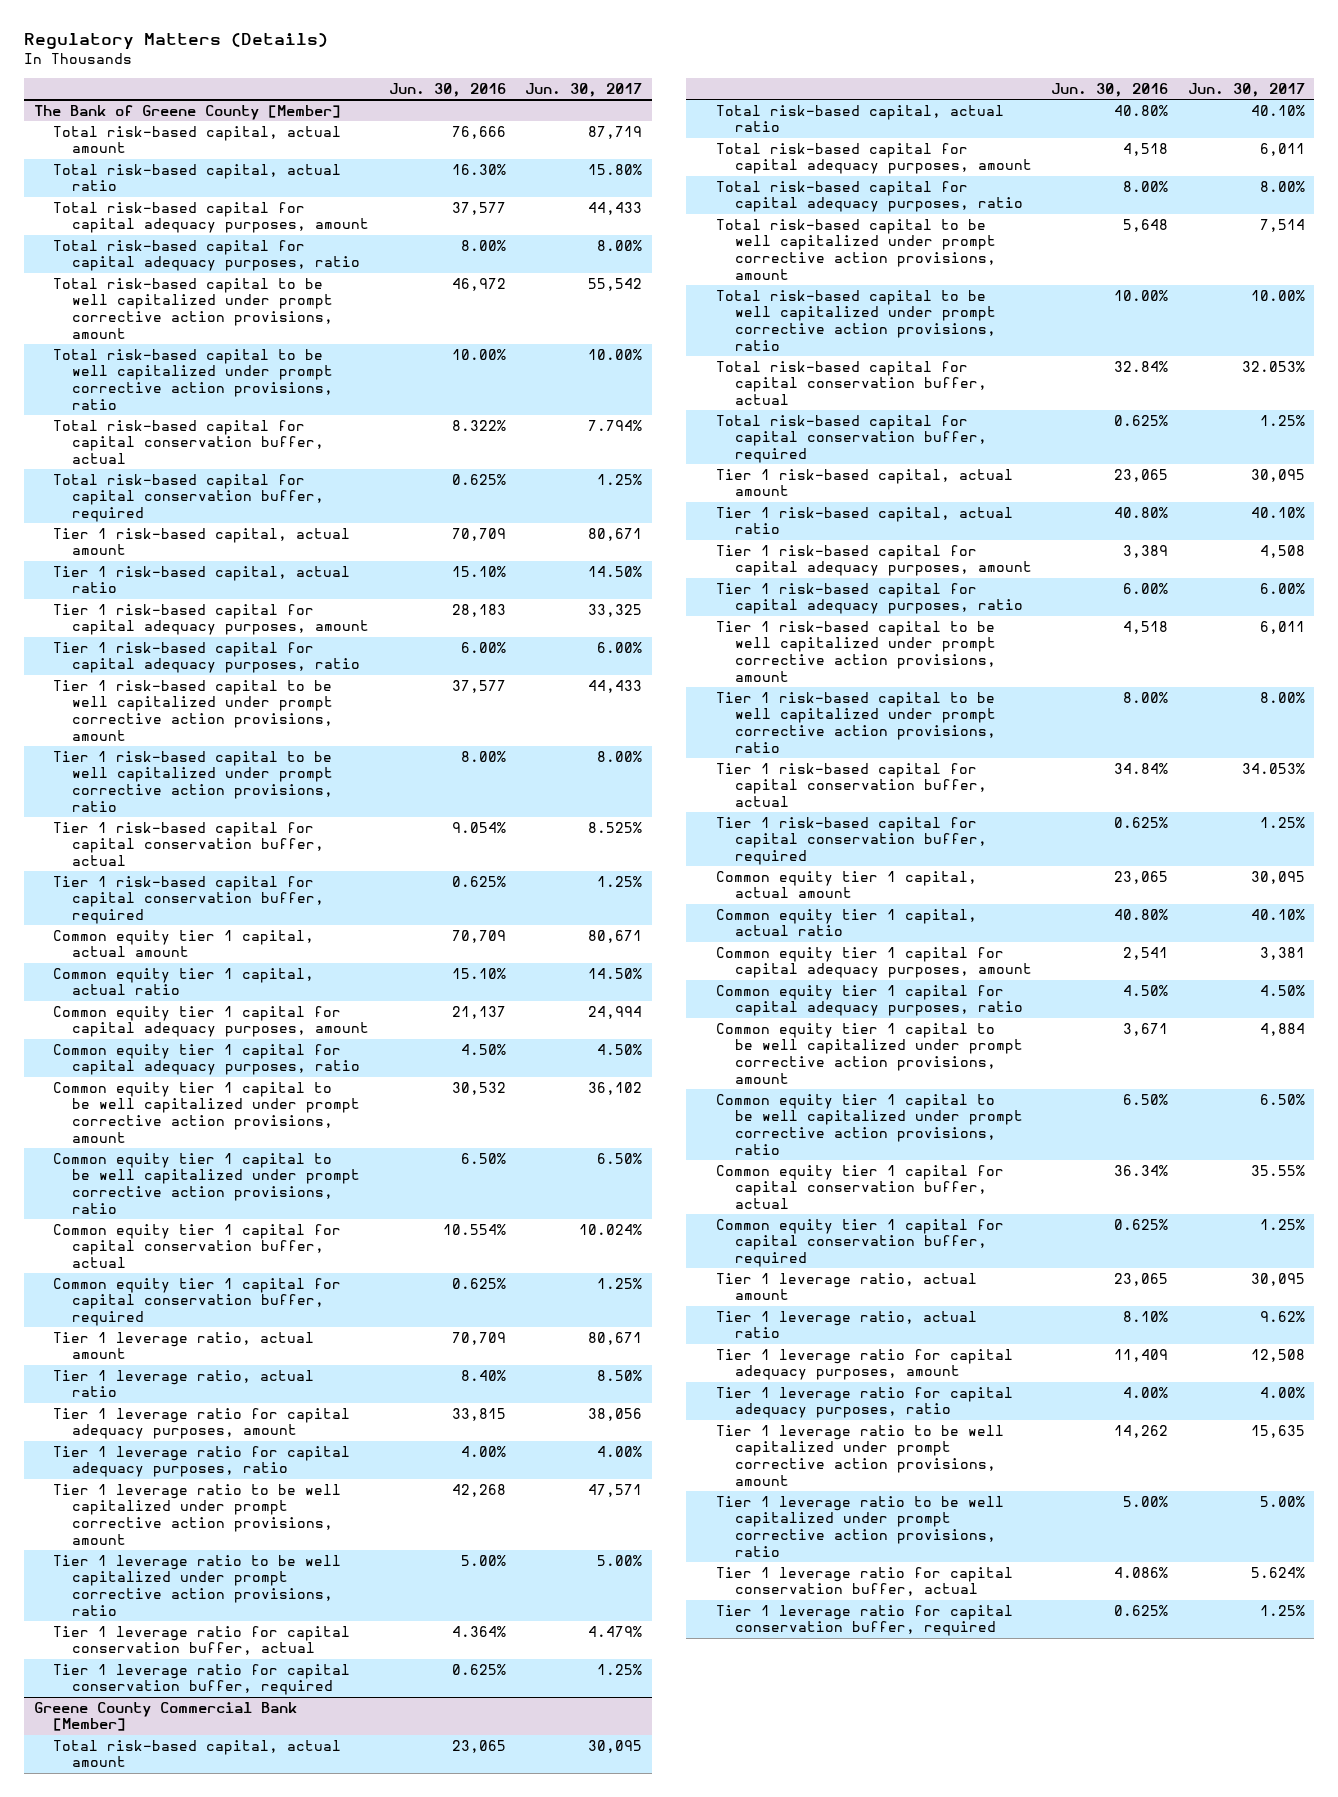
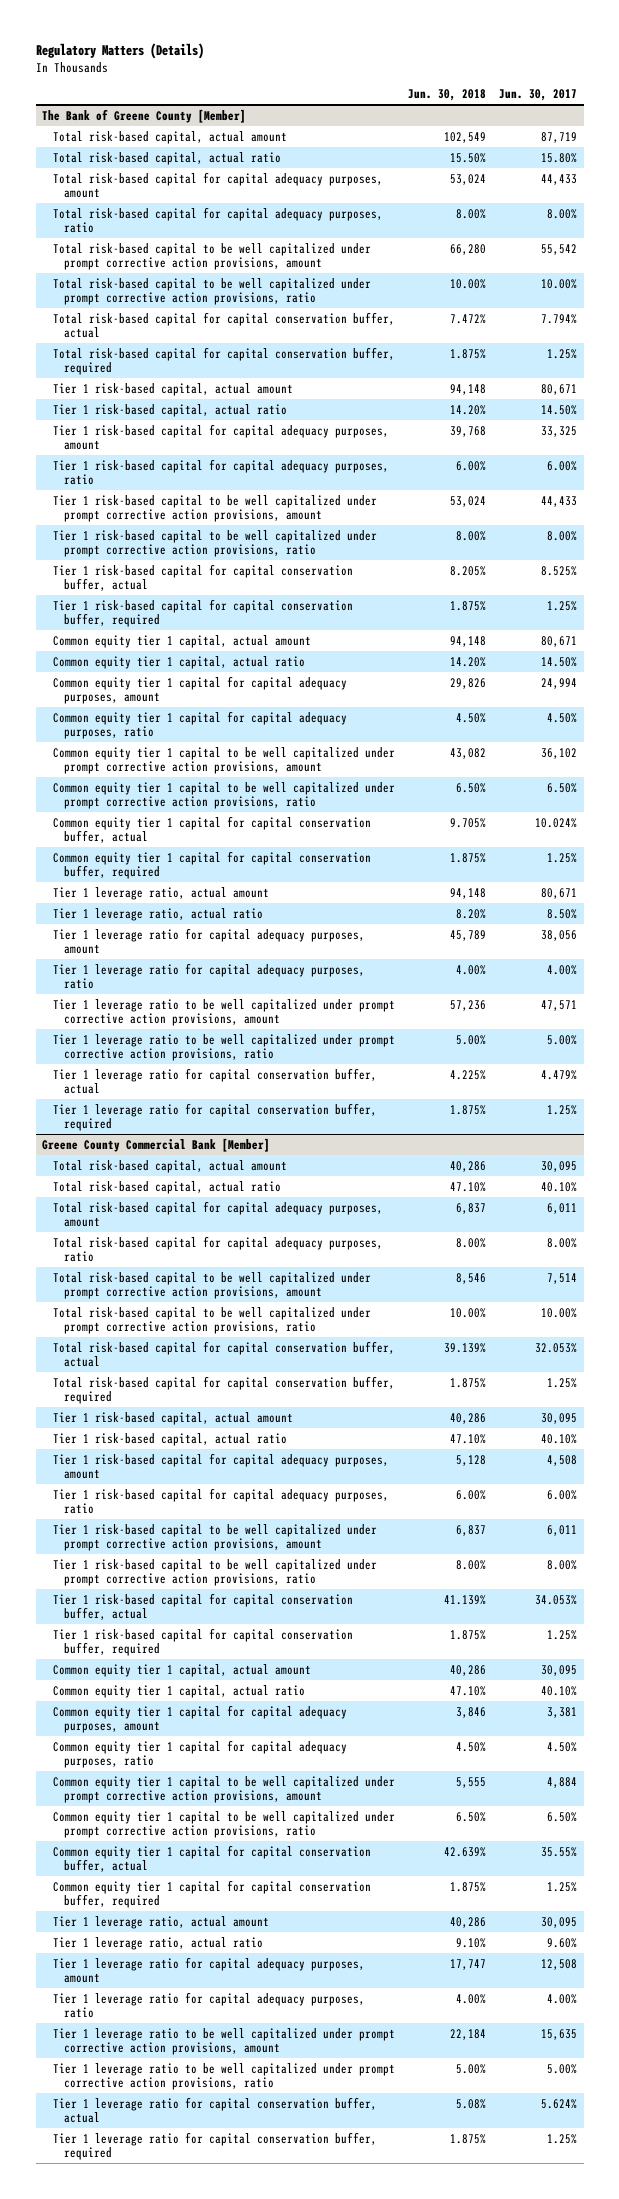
- | Jun. 30, 2016 | Jun. 30, 2017
+ | Jun. 30, 2018 | Jun. 30, 2017
@ Greene County Commercial Bank [Member]
- Tier 1 leverage ratio, actual ratio | 8.10% | 9.62%
+ Tier 1 leverage ratio, actual ratio | 9.10% | 9.60%

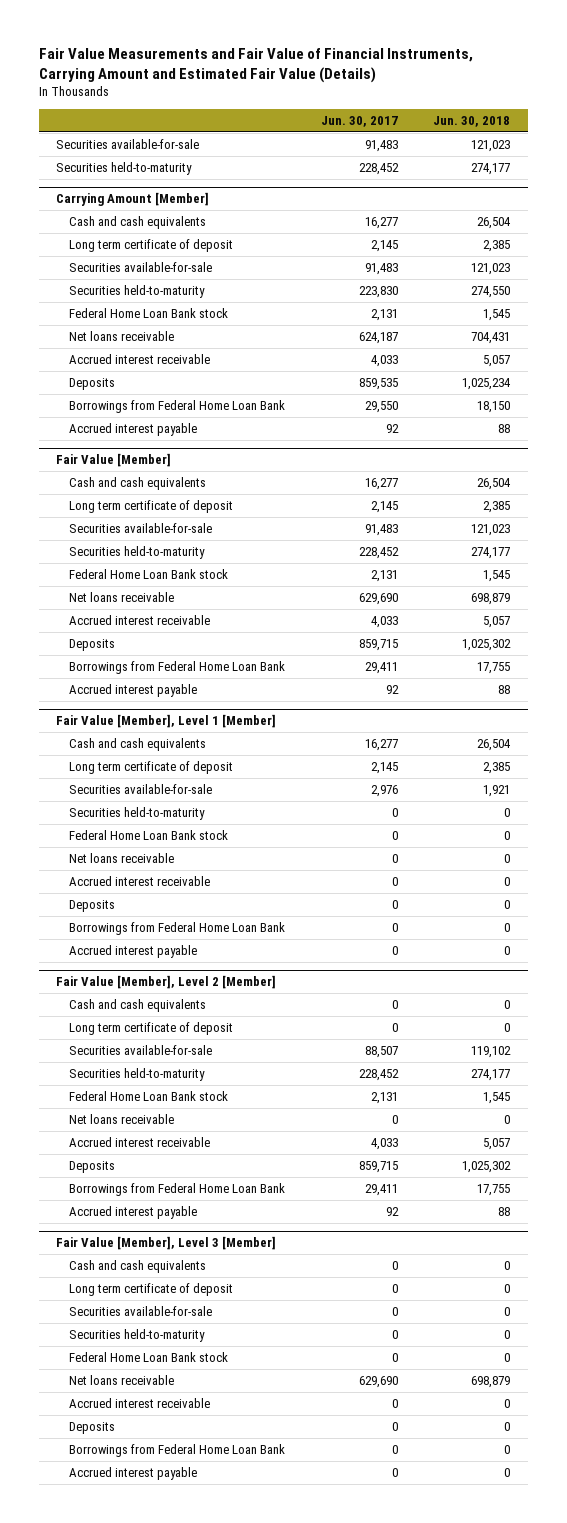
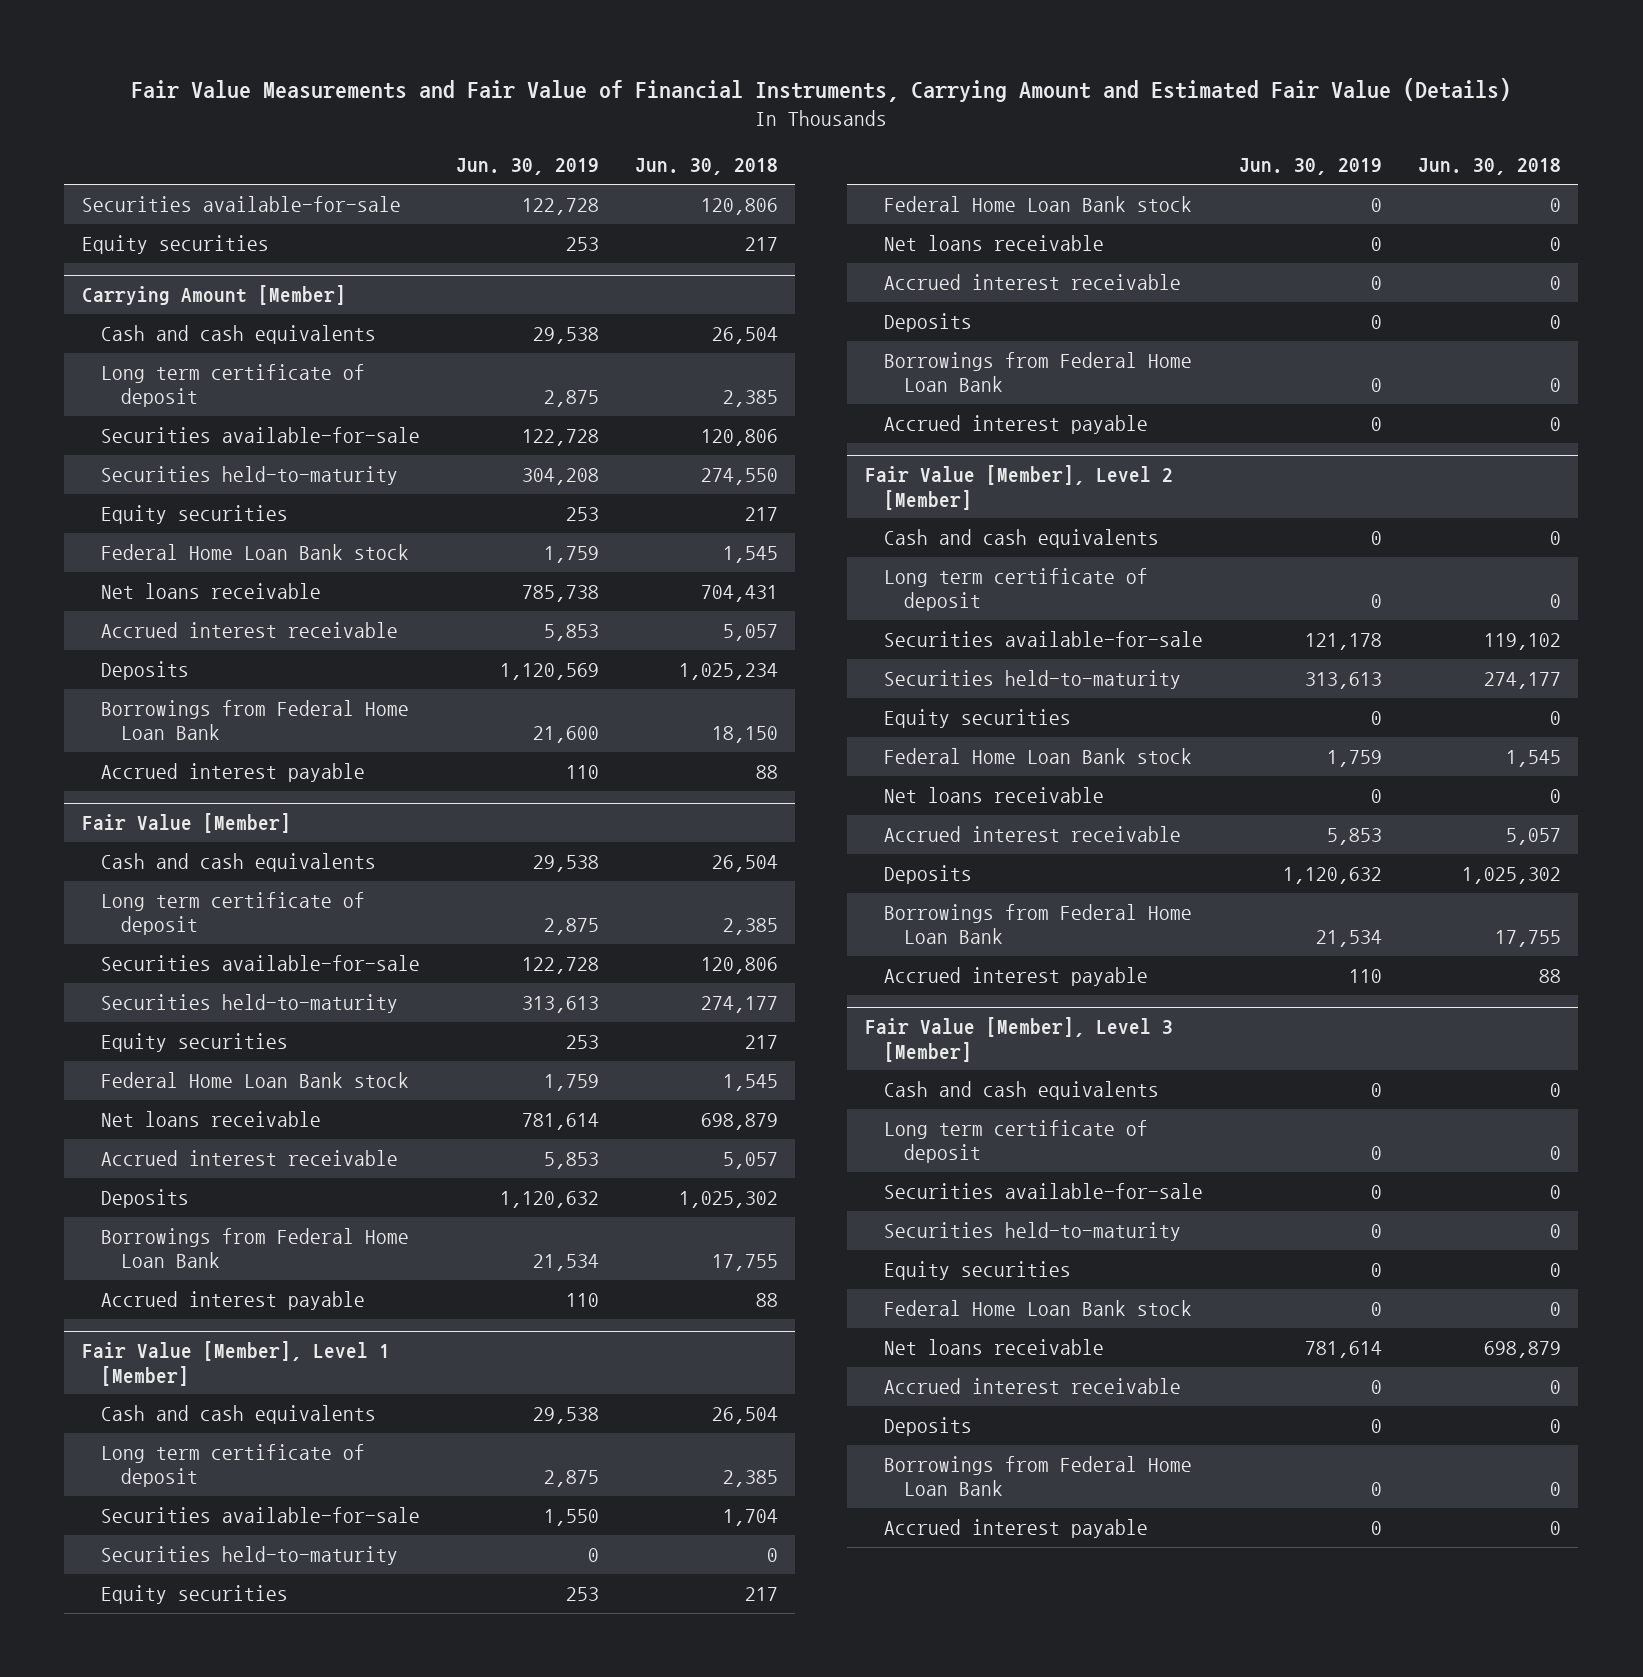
- | Jun. 30, 2017 | Jun. 30, 2018
+ | Jun. 30, 2019 | Jun. 30, 2018
- Securities available-for-sale | 91,483 | 121,023
- Securities held-to-maturity | 228,452 | 274,177
+ Securities available-for-sale | 122,728 | 120,806
+ Equity securities | 253 | 217
@ Carrying Amount [Member]
- Securities available-for-sale | 91,483 | 121,023
+ Securities available-for-sale | 122,728 | 120,806
+ Equity securities | 253 | 217
@ Fair Value [Member]
- Securities available-for-sale | 91,483 | 121,023
+ Securities available-for-sale | 122,728 | 120,806
+ Equity securities | 253 | 217
@ Fair Value [Member], Level 1 [Member]
- Securities available-for-sale | 2,976 | 1,921
+ Securities available-for-sale | 1,550 | 1,704
+ Equity securities | 253 | 217
@ Fair Value [Member], Level 2 [Member]
+ Equity securities | 0 | 0
@ Fair Value [Member], Level 3 [Member]
+ Equity securities | 0 | 0

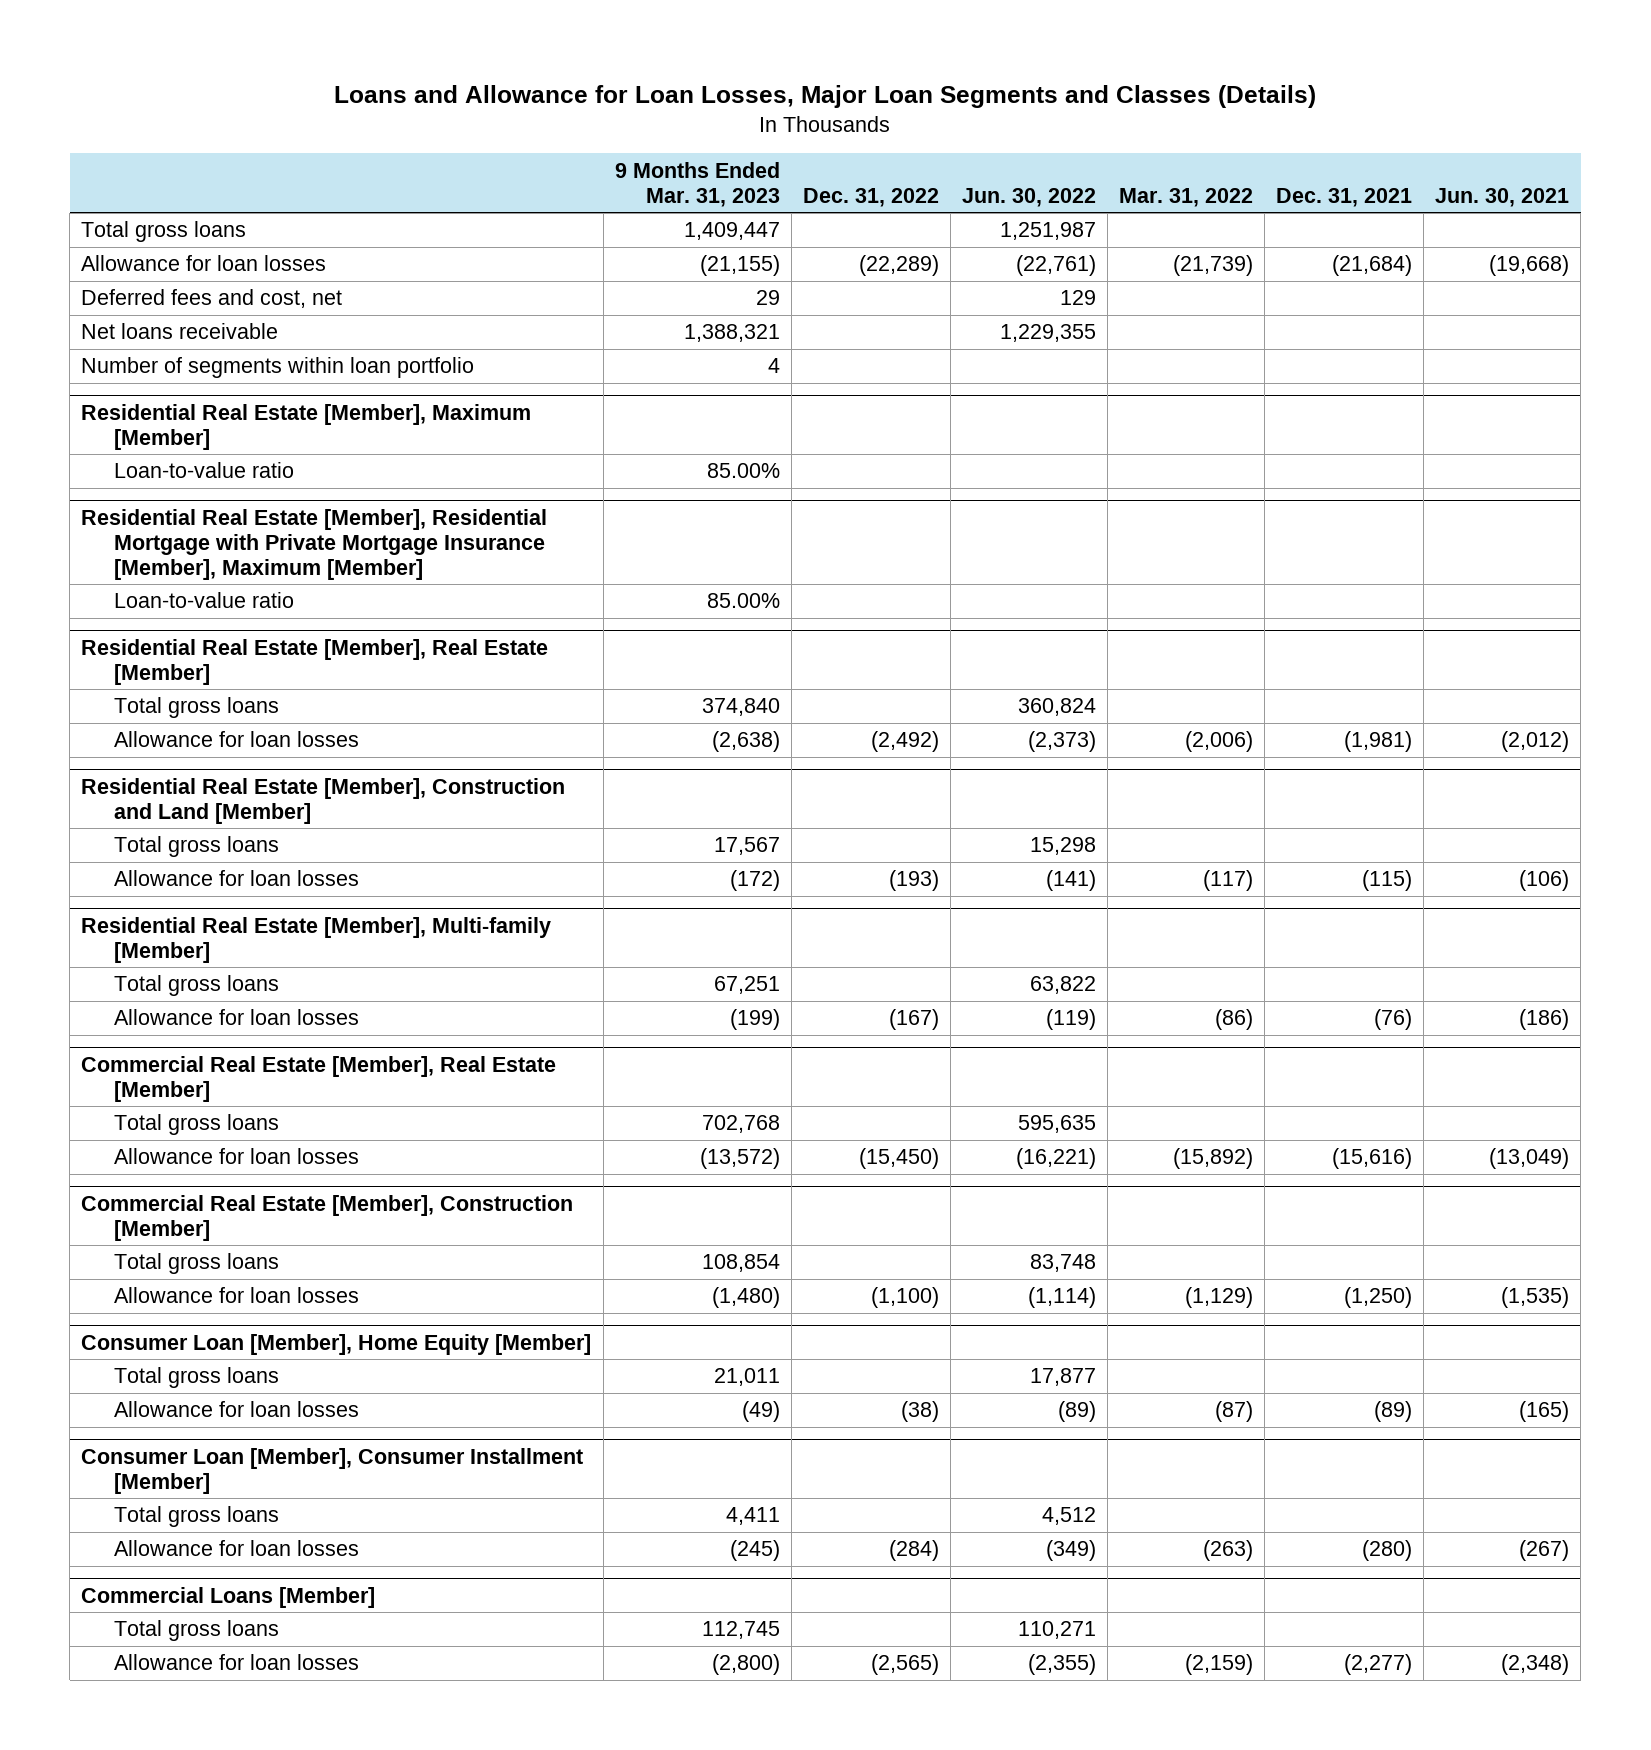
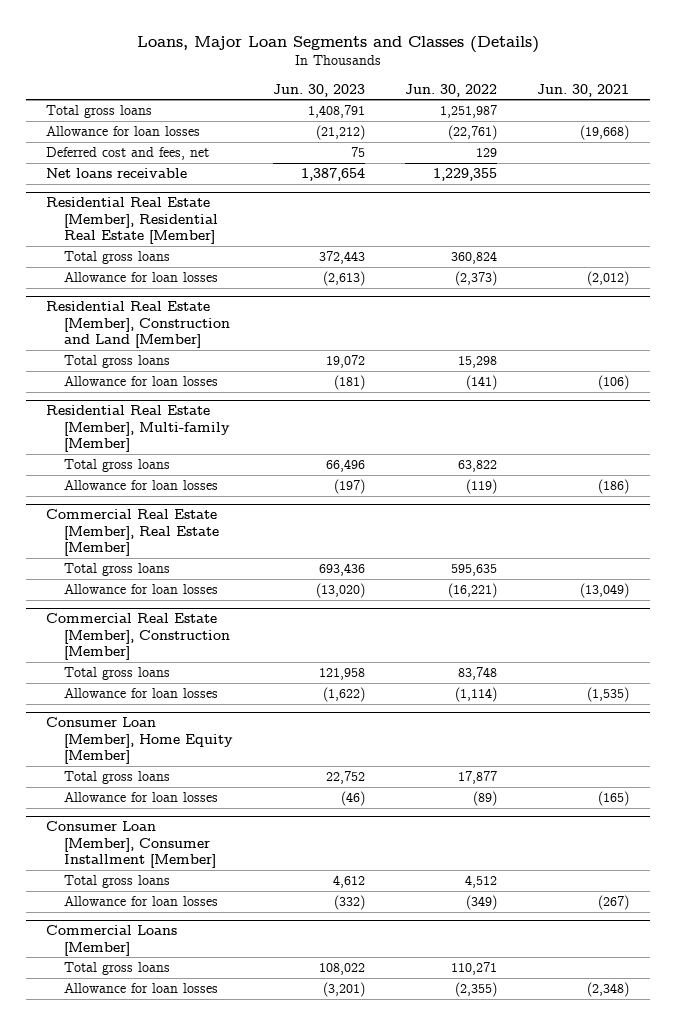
- Loans and Allowance for Loan Losses, Major Loan Segments and Classes (Details)
+ Loans, Major Loan Segments and Classes (Details)
- | 9 Months Ended Mar. 31, 2023 | Dec. 31, 2022 | Jun. 30, 2022 | Mar. 31, 2022 | Dec. 31, 2021 | Jun. 30, 2021
+ | Jun. 30, 2023 | Jun. 30, 2022 | Jun. 30, 2021
- Deferred fees and cost, net | 29 | | 129 | | |
+ Deferred cost and fees, net | 75 | 129 |
- Number of segments within loan portfolio | 4 | | | | |
- Residential Real Estate [Member], Maximum [Member]
- Loan-to-value ratio | 85.00% | | | | |
- Residential Real Estate [Member], Residential Mortgage with Private Mortgage Insurance [Member], Maximum [Member]
- Loan-to-value ratio | 85.00% | | | | |
- Residential Real Estate [Member], Real Estate [Member]
+ Residential Real Estate [Member], Residential Real Estate [Member]

